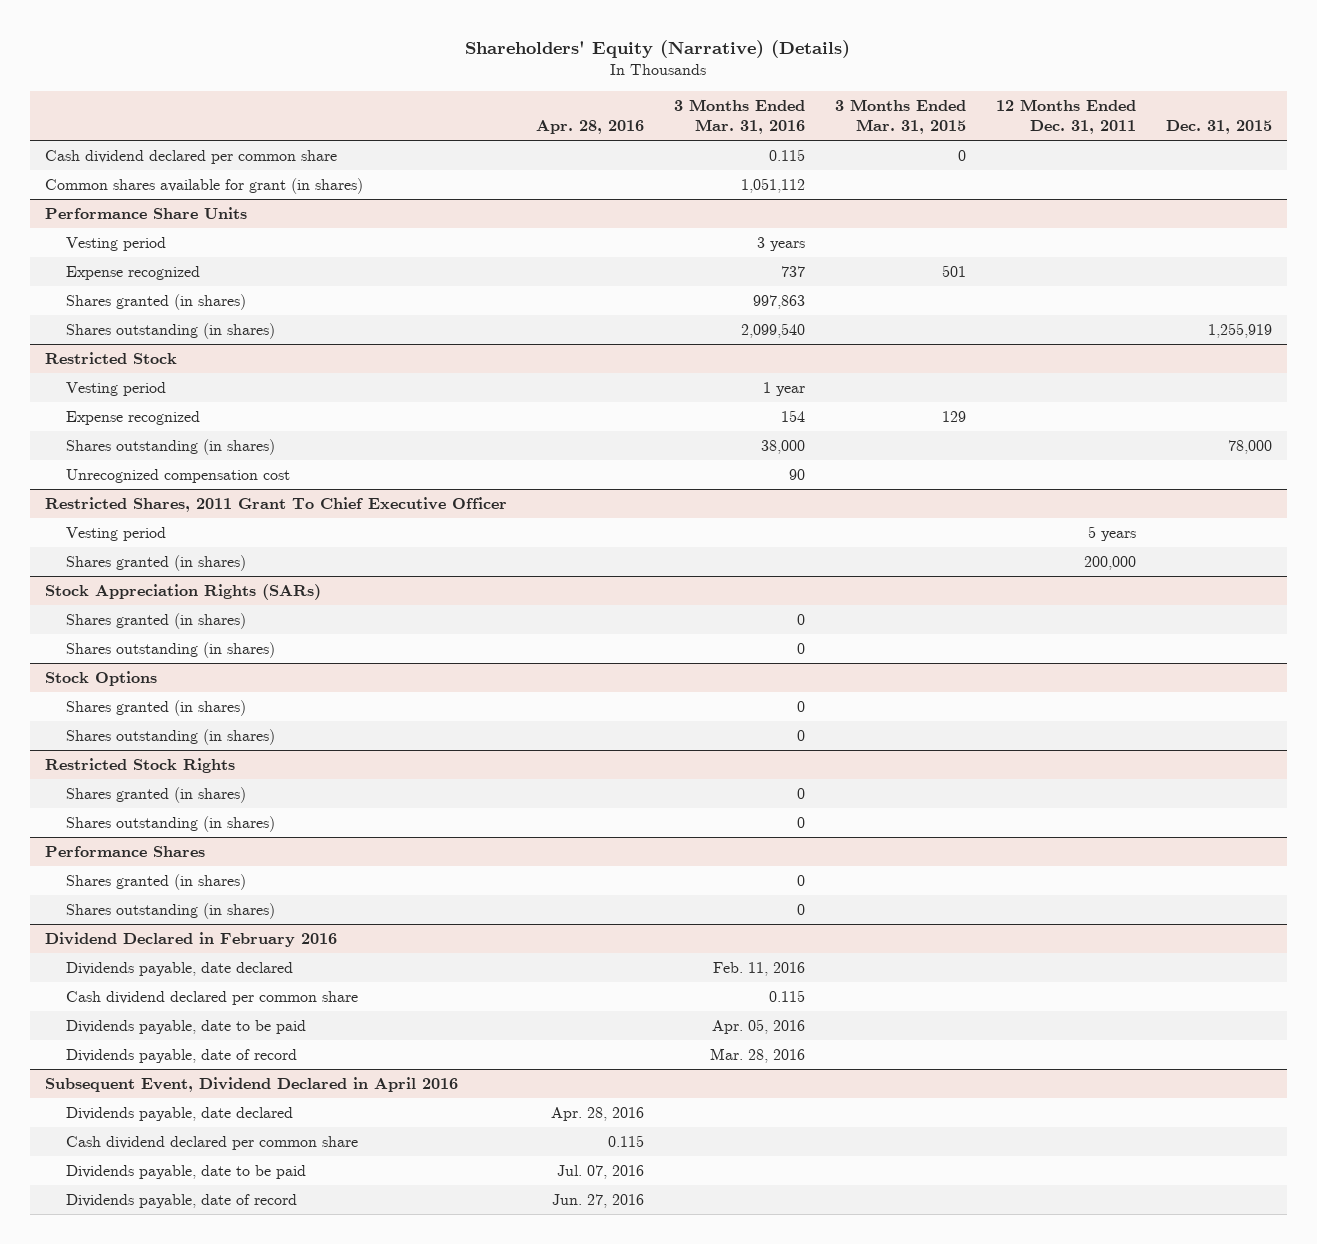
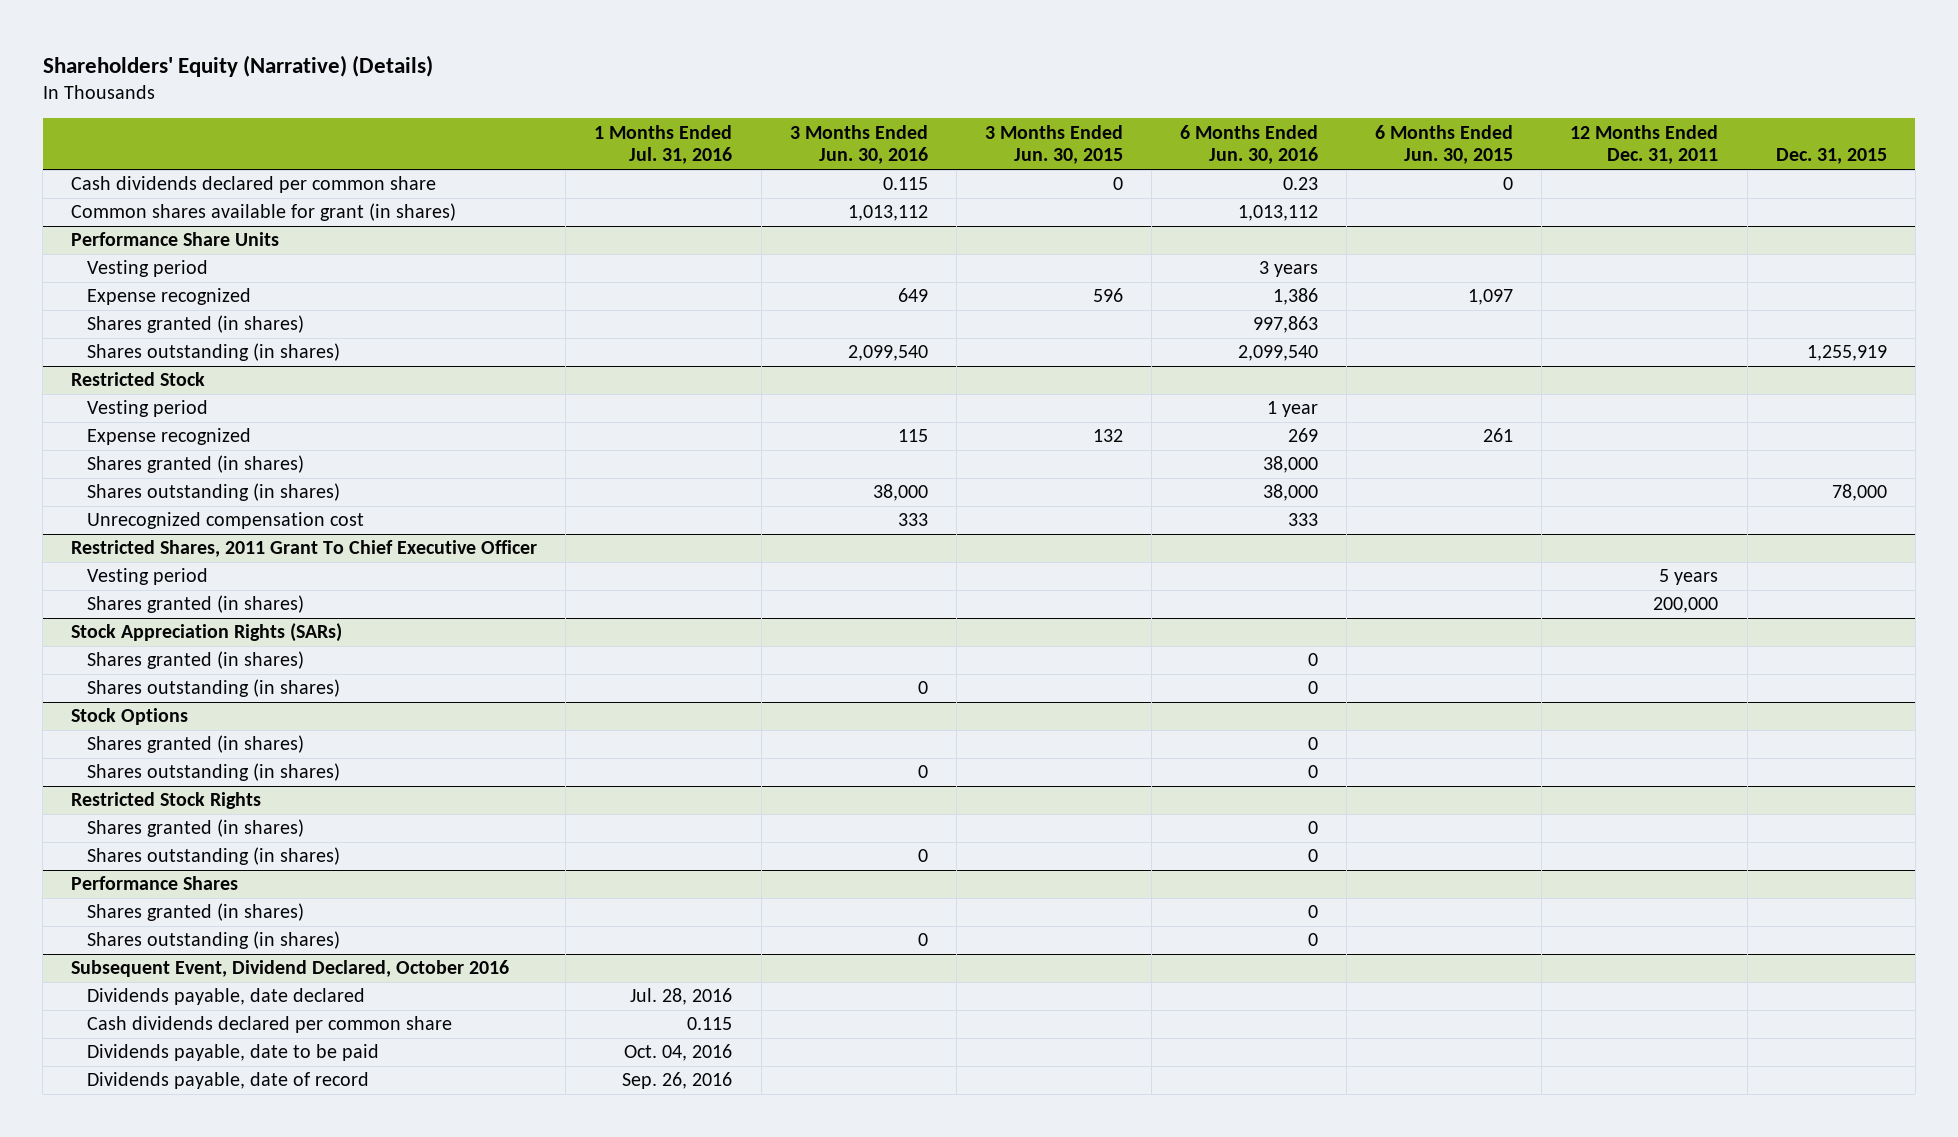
- | Apr. 28, 2016 | 3 Months Ended Mar. 31, 2016 | 3 Months Ended Mar. 31, 2015 | 12 Months Ended Dec. 31, 2011 | Dec. 31, 2015
+ | 1 Months Ended Jul. 31, 2016 | 3 Months Ended Jun. 30, 2016 | 3 Months Ended Jun. 30, 2015 | 6 Months Ended Jun. 30, 2016 | 6 Months Ended Jun. 30, 2015 | 12 Months Ended Dec. 31, 2011 | Dec. 31, 2015
- Cash dividend declared per common share | | 0.115 | 0 | |
+ Cash dividends declared per common share | | 0.115 | 0 | 0.23 | 0 | |
@ Restricted Stock
+ Shares granted (in shares) | | | | 38,000 | | |
- Dividend Declared in February 2016
- Dividends payable, date declared | | Feb. 11, 2016 | | |
- Cash dividend declared per common share | | 0.115 | | |
- Dividends payable, date to be paid | | Apr. 05, 2016 | | |
- Dividends payable, date of record | | Mar. 28, 2016 | | |
- Subsequent Event, Dividend Declared in April 2016
+ Subsequent Event, Dividend Declared, October 2016
- Cash dividend declared per common share | 0.115 | | | |
+ Cash dividends declared per common share | 0.115 | | | | | |

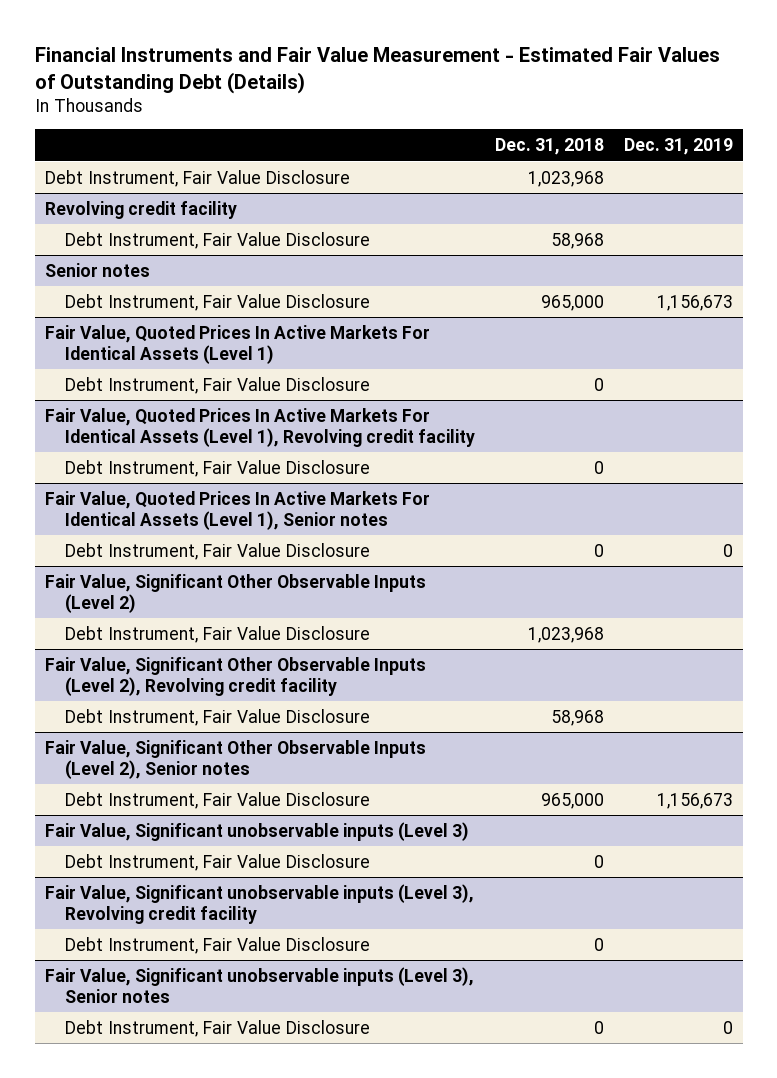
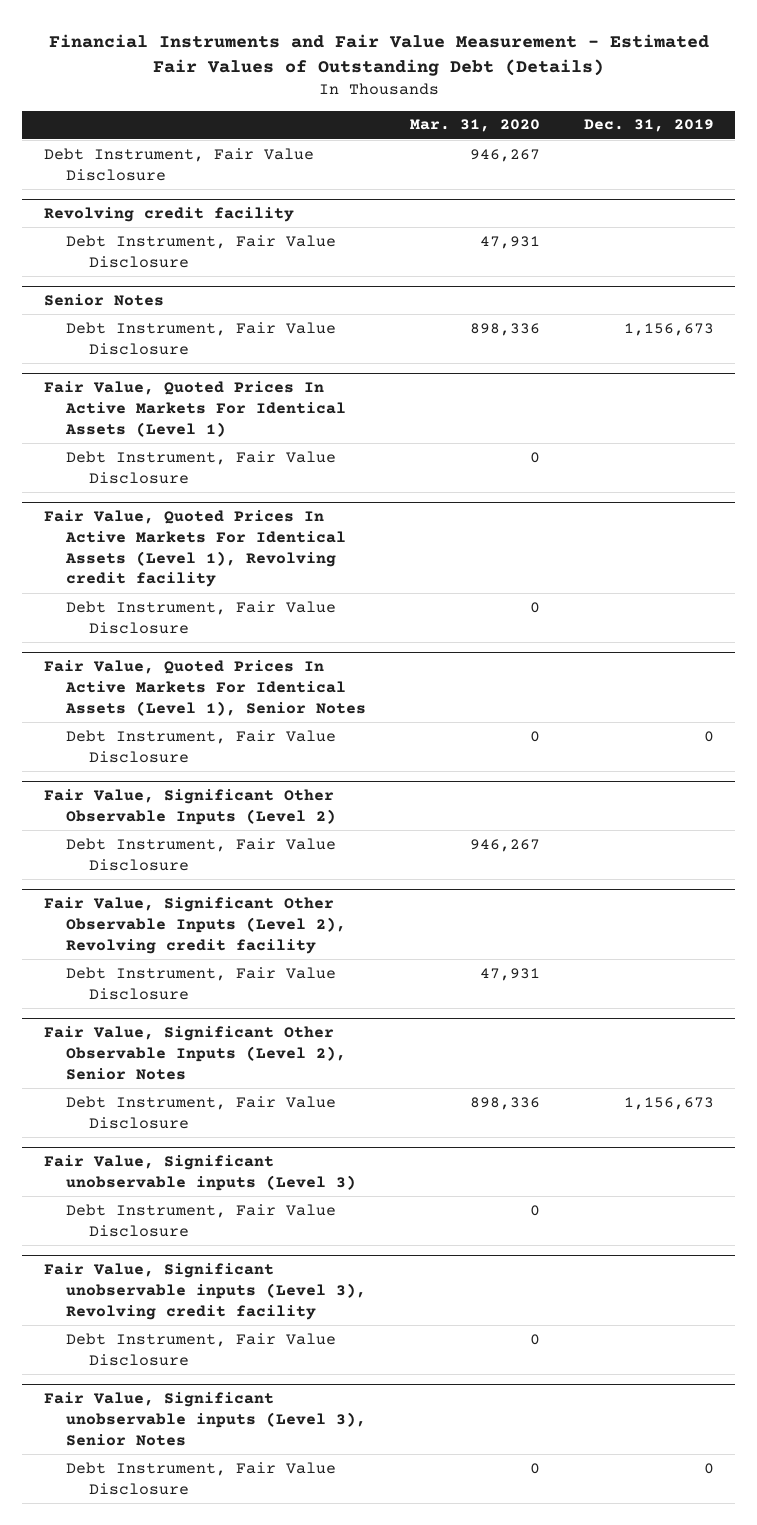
- | Dec. 31, 2018 | Dec. 31, 2019
+ | Mar. 31, 2020 | Dec. 31, 2019
- Senior notes
+ Senior Notes
- Fair Value, Quoted Prices In Active Markets For Identical Assets (Level 1), Senior notes
+ Fair Value, Quoted Prices In Active Markets For Identical Assets (Level 1), Senior Notes
- Fair Value, Significant Other Observable Inputs (Level 2), Senior notes
+ Fair Value, Significant Other Observable Inputs (Level 2), Senior Notes
- Fair Value, Significant unobservable inputs (Level 3), Senior notes
+ Fair Value, Significant unobservable inputs (Level 3), Senior Notes

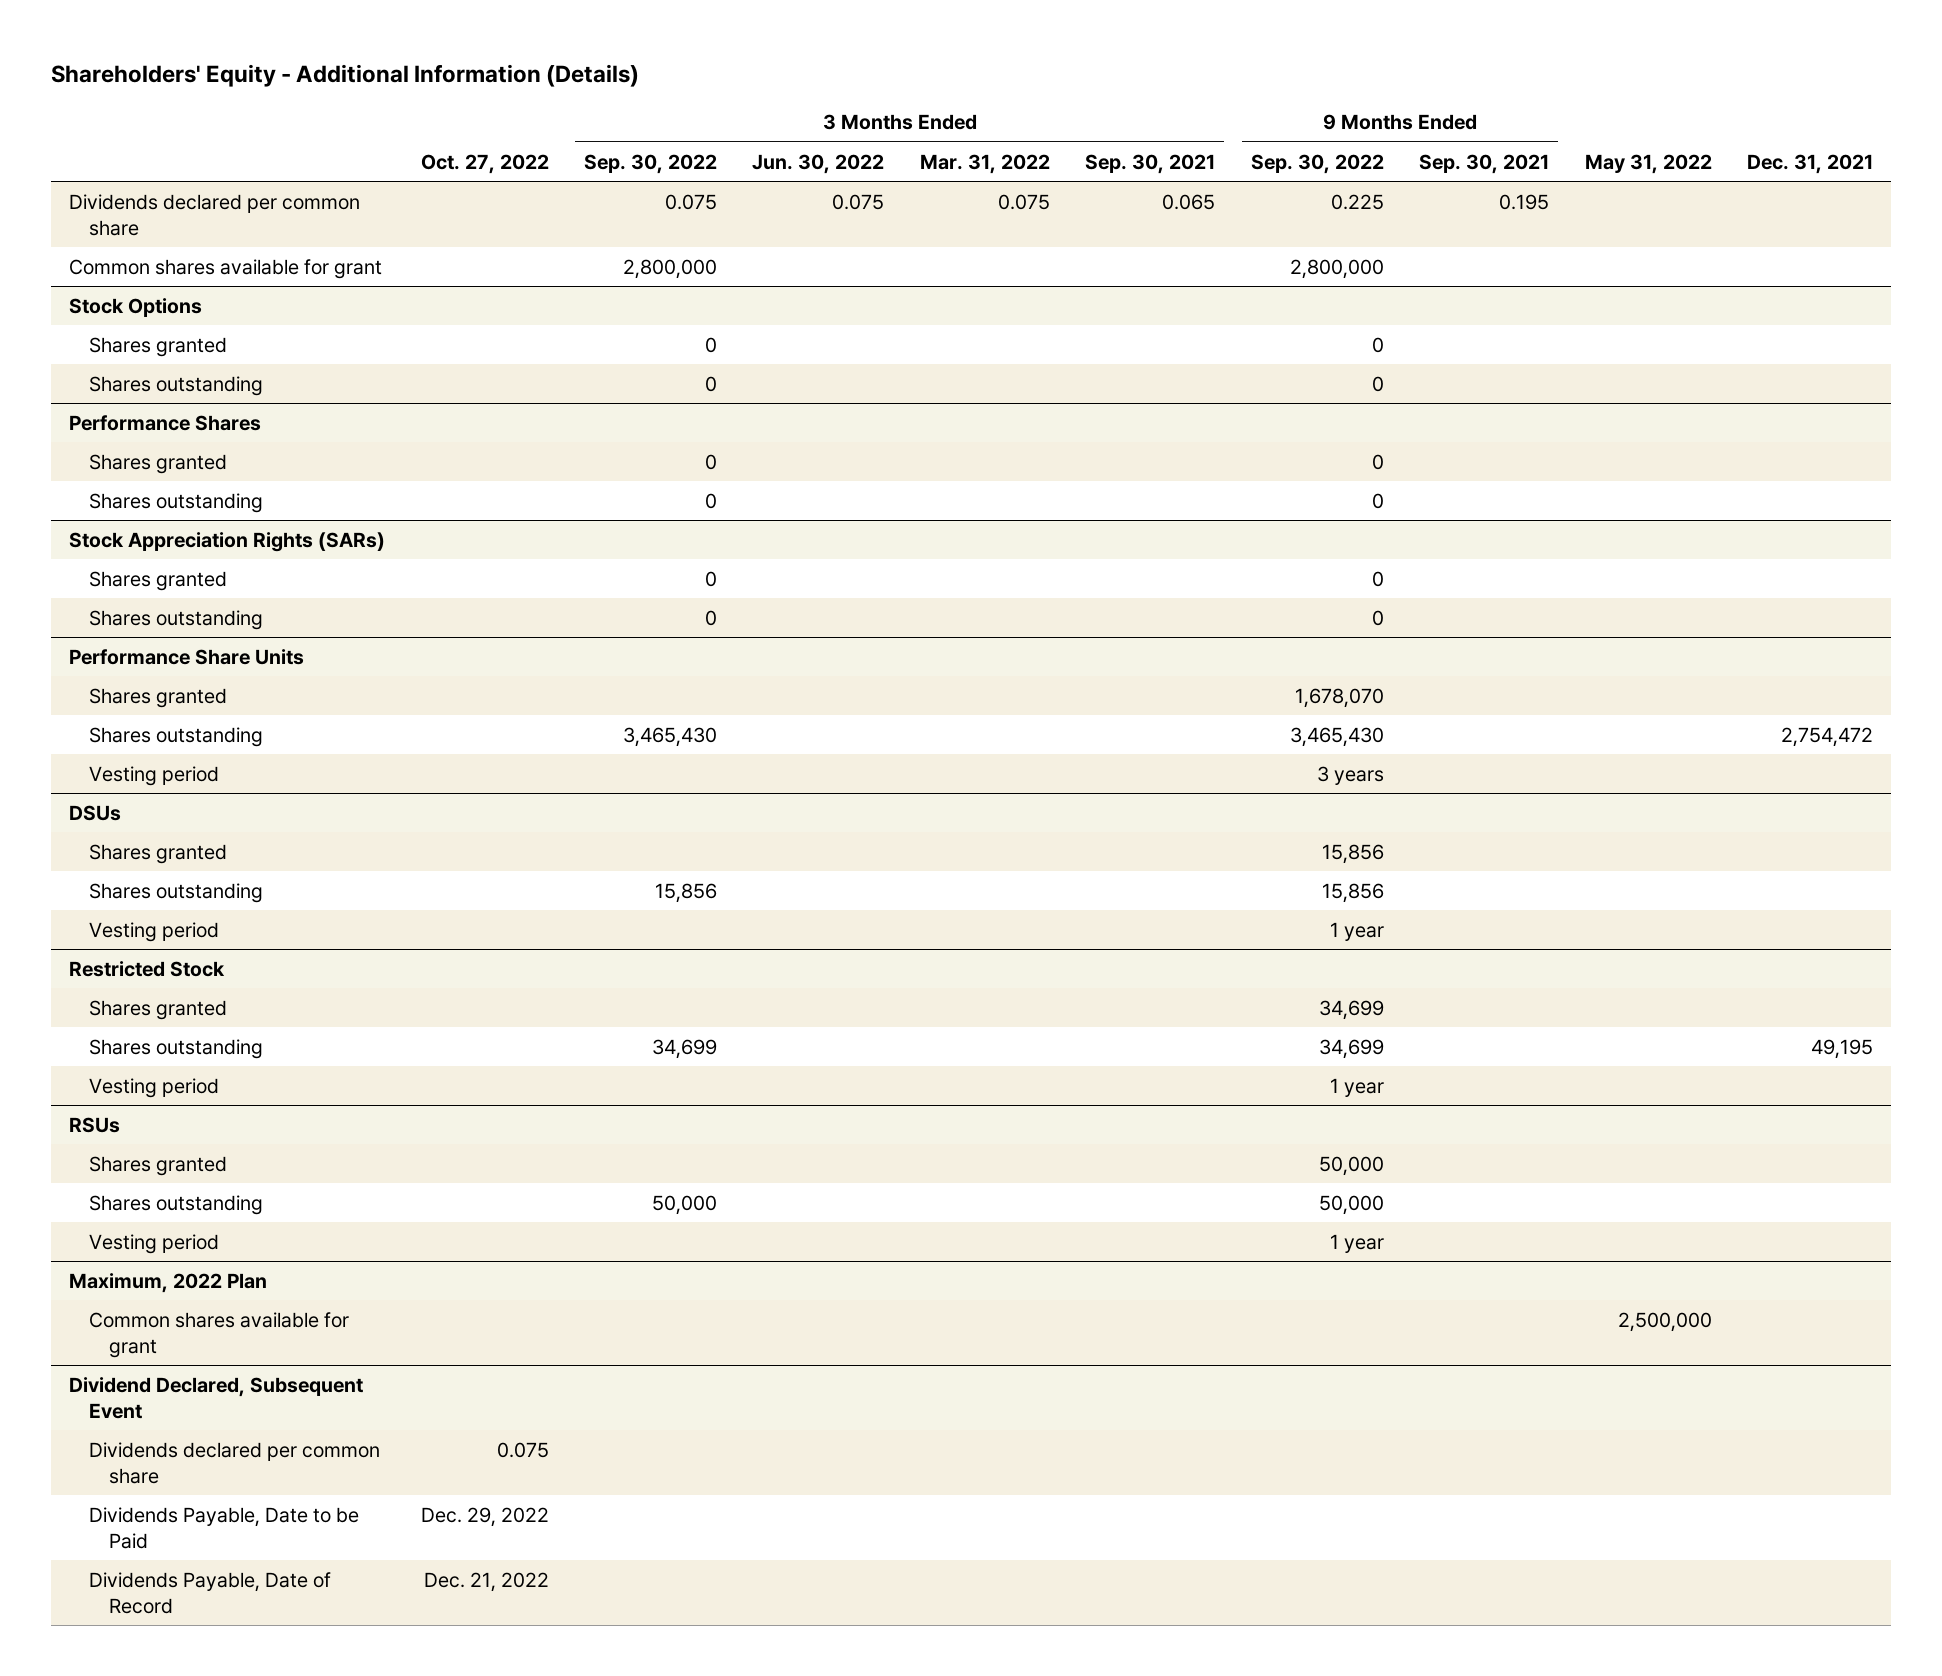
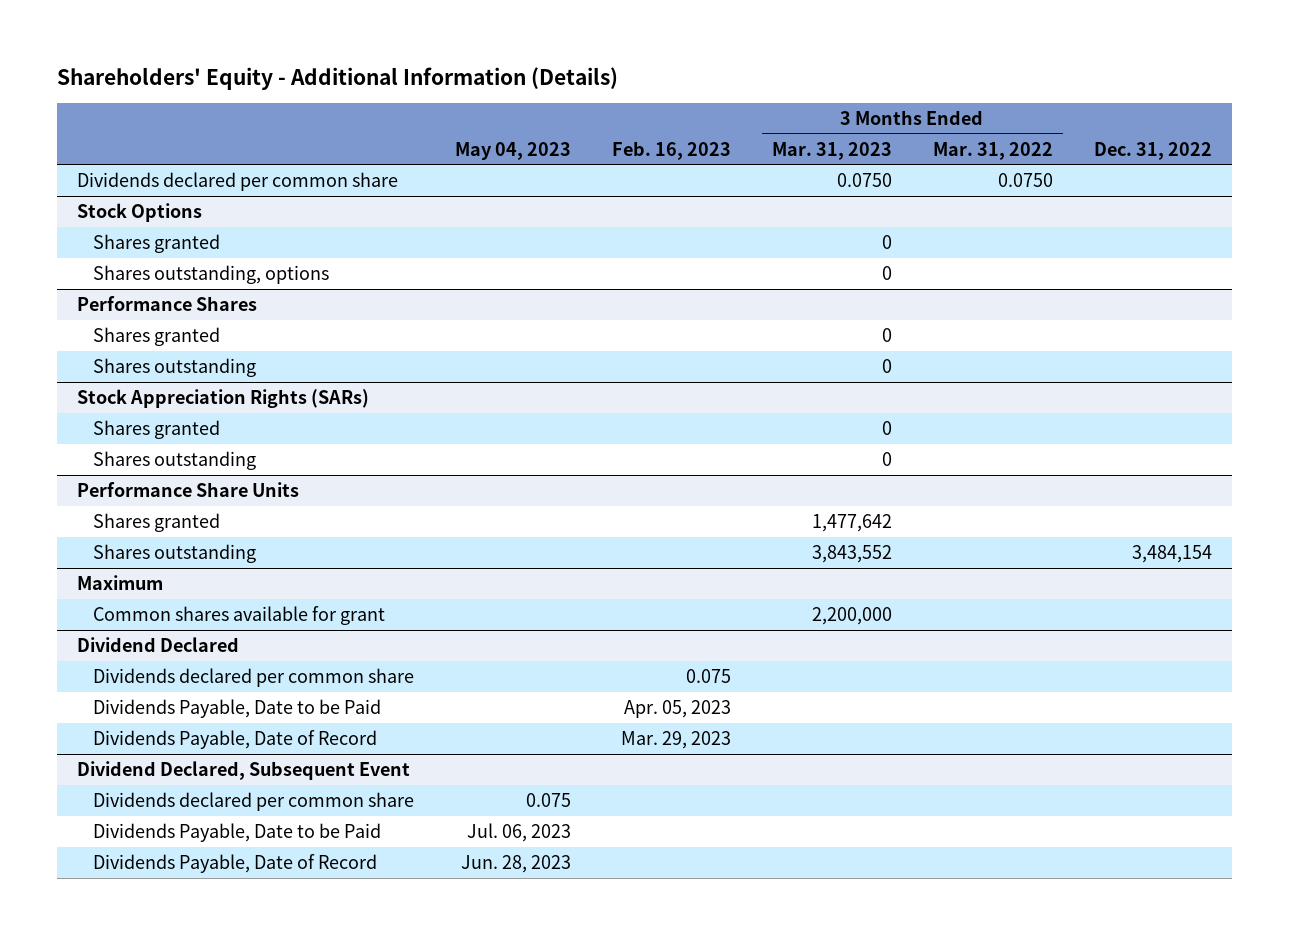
- | Oct. 27, 2022 | 3 Months Ended Sep. 30, 2022 | 3 Months Ended Jun. 30, 2022 | 3 Months Ended Mar. 31, 2022 | 3 Months Ended Sep. 30, 2021 | 9 Months Ended Sep. 30, 2022 | 9 Months Ended Sep. 30, 2021 | May 31, 2022 | Dec. 31, 2021
+ | May 04, 2023 | Feb. 16, 2023 | 3 Months Ended Mar. 31, 2023 | 3 Months Ended Mar. 31, 2022 | Dec. 31, 2022
- Dividends declared per common share | | 0.075 | 0.075 | 0.075 | 0.065 | 0.225 | 0.195 | |
- Common shares available for grant | | 2,800,000 | | | | 2,800,000 | | |
+ Dividends declared per common share | | | 0.0750 | 0.0750 |
@ Stock Options
- Shares outstanding | | 0 | | | | 0 | | |
+ Shares outstanding, options | | | 0 | |
@ Performance Share Units
- Vesting period | | | | | | 3 years | | |
- DSUs
- Shares granted | | | | | | 15,856 | | |
- Shares outstanding | | 15,856 | | | | 15,856 | | |
- Vesting period | | | | | | 1 year | | |
- Restricted Stock
- Shares granted | | | | | | 34,699 | | |
- Shares outstanding | | 34,699 | | | | 34,699 | | | 49,195
- Vesting period | | | | | | 1 year | | |
- RSUs
- Shares granted | | | | | | 50,000 | | |
- Shares outstanding | | 50,000 | | | | 50,000 | | |
- Vesting period | | | | | | 1 year | | |
- Maximum, 2022 Plan
+ Maximum
+ Dividend Declared
+ Dividends declared per common share | | 0.075 | | |
+ Dividends Payable, Date to be Paid | | Apr. 05, 2023 | | |
+ Dividends Payable, Date of Record | | Mar. 29, 2023 | | |

